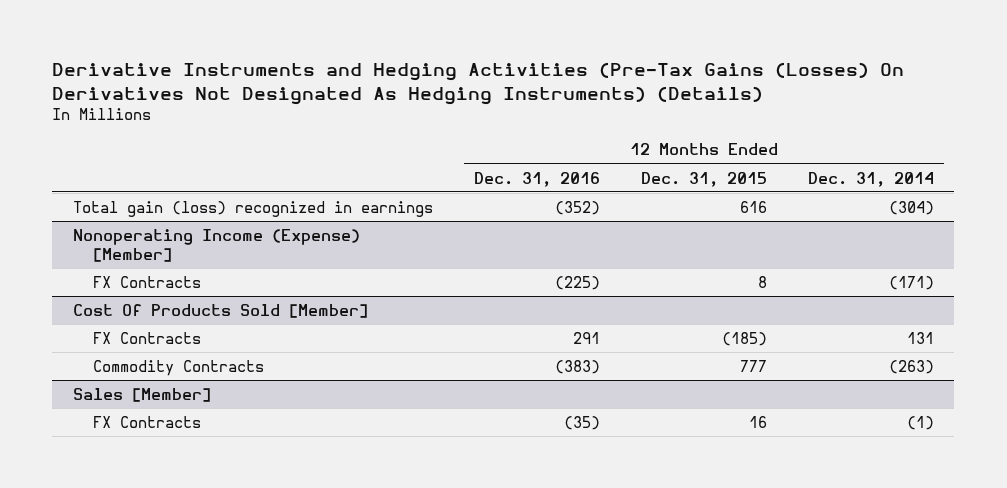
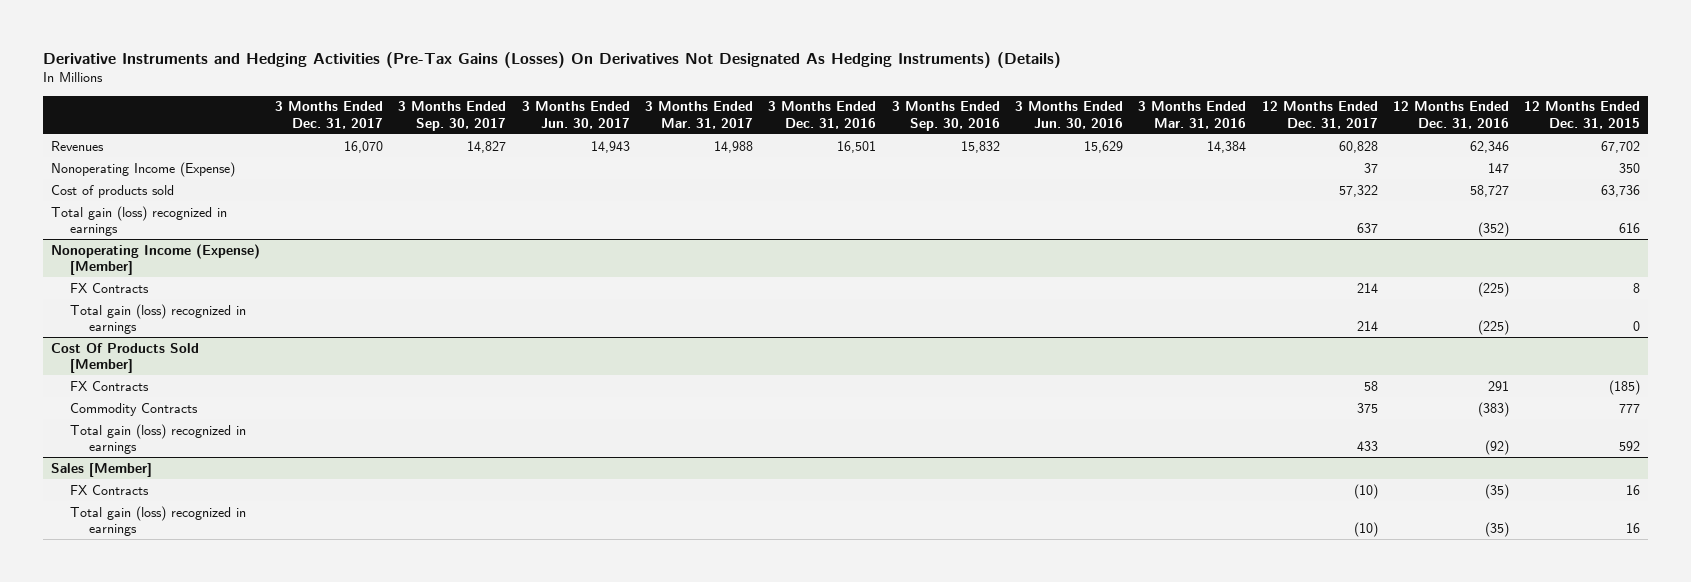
- | 12 Months Ended Dec. 31, 2016 | 12 Months Ended Dec. 31, 2015 | 12 Months Ended Dec. 31, 2014
+ | 3 Months Ended Dec. 31, 2017 | 3 Months Ended Sep. 30, 2017 | 3 Months Ended Jun. 30, 2017 | 3 Months Ended Mar. 31, 2017 | 3 Months Ended Dec. 31, 2016 | 3 Months Ended Sep. 30, 2016 | 3 Months Ended Jun. 30, 2016 | 3 Months Ended Mar. 31, 2016 | 12 Months Ended Dec. 31, 2017 | 12 Months Ended Dec. 31, 2016 | 12 Months Ended Dec. 31, 2015
+ Revenues | 16,070 | 14,827 | 14,943 | 14,988 | 16,501 | 15,832 | 15,629 | 14,384 | 60,828 | 62,346 | 67,702
+ Nonoperating Income (Expense) | | | | | | | | | 37 | 147 | 350
+ Cost of products sold | | | | | | | | | 57,322 | 58,727 | 63,736
@ Nonoperating Income (Expense) [Member]
+ Total gain (loss) recognized in earnings | | | | | | | | | 214 | (225) | 0
@ Cost Of Products Sold [Member]
+ Total gain (loss) recognized in earnings | | | | | | | | | 433 | (92) | 592
@ Sales [Member]
+ Total gain (loss) recognized in earnings | | | | | | | | | (10) | (35) | 16

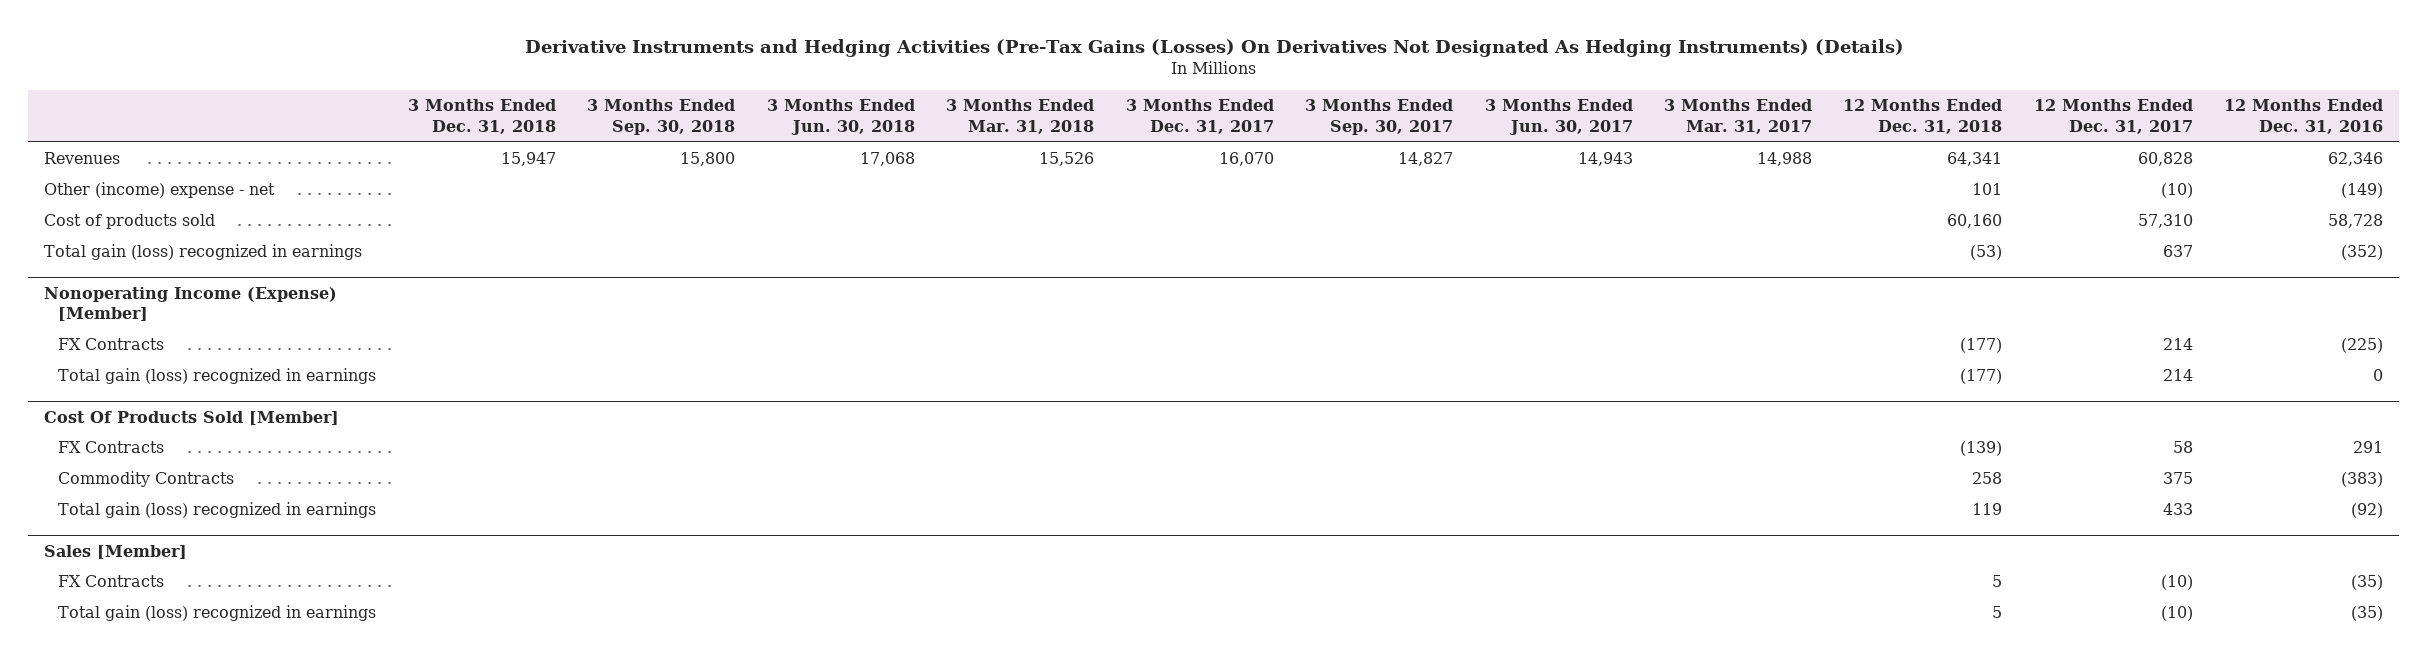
- | 3 Months Ended Dec. 31, 2017 | 3 Months Ended Sep. 30, 2017 | 3 Months Ended Jun. 30, 2017 | 3 Months Ended Mar. 31, 2017 | 3 Months Ended Dec. 31, 2016 | 3 Months Ended Sep. 30, 2016 | 3 Months Ended Jun. 30, 2016 | 3 Months Ended Mar. 31, 2016 | 12 Months Ended Dec. 31, 2017 | 12 Months Ended Dec. 31, 2016 | 12 Months Ended Dec. 31, 2015
+ | 3 Months Ended Dec. 31, 2018 | 3 Months Ended Sep. 30, 2018 | 3 Months Ended Jun. 30, 2018 | 3 Months Ended Mar. 31, 2018 | 3 Months Ended Dec. 31, 2017 | 3 Months Ended Sep. 30, 2017 | 3 Months Ended Jun. 30, 2017 | 3 Months Ended Mar. 31, 2017 | 12 Months Ended Dec. 31, 2018 | 12 Months Ended Dec. 31, 2017 | 12 Months Ended Dec. 31, 2016
- Nonoperating Income (Expense) | | | | | | | | | 37 | 147 | 350
- Cost of products sold | | | | | | | | | 57,322 | 58,727 | 63,736
+ Other (income) expense - net | | | | | | | | | 101 | (10) | (149)
+ Cost of products sold | | | | | | | | | 60,160 | 57,310 | 58,728
@ Nonoperating Income (Expense) [Member]
- Total gain (loss) recognized in earnings | | | | | | | | | 214 | (225) | 0
+ Total gain (loss) recognized in earnings | | | | | | | | | (177) | 214 | 0

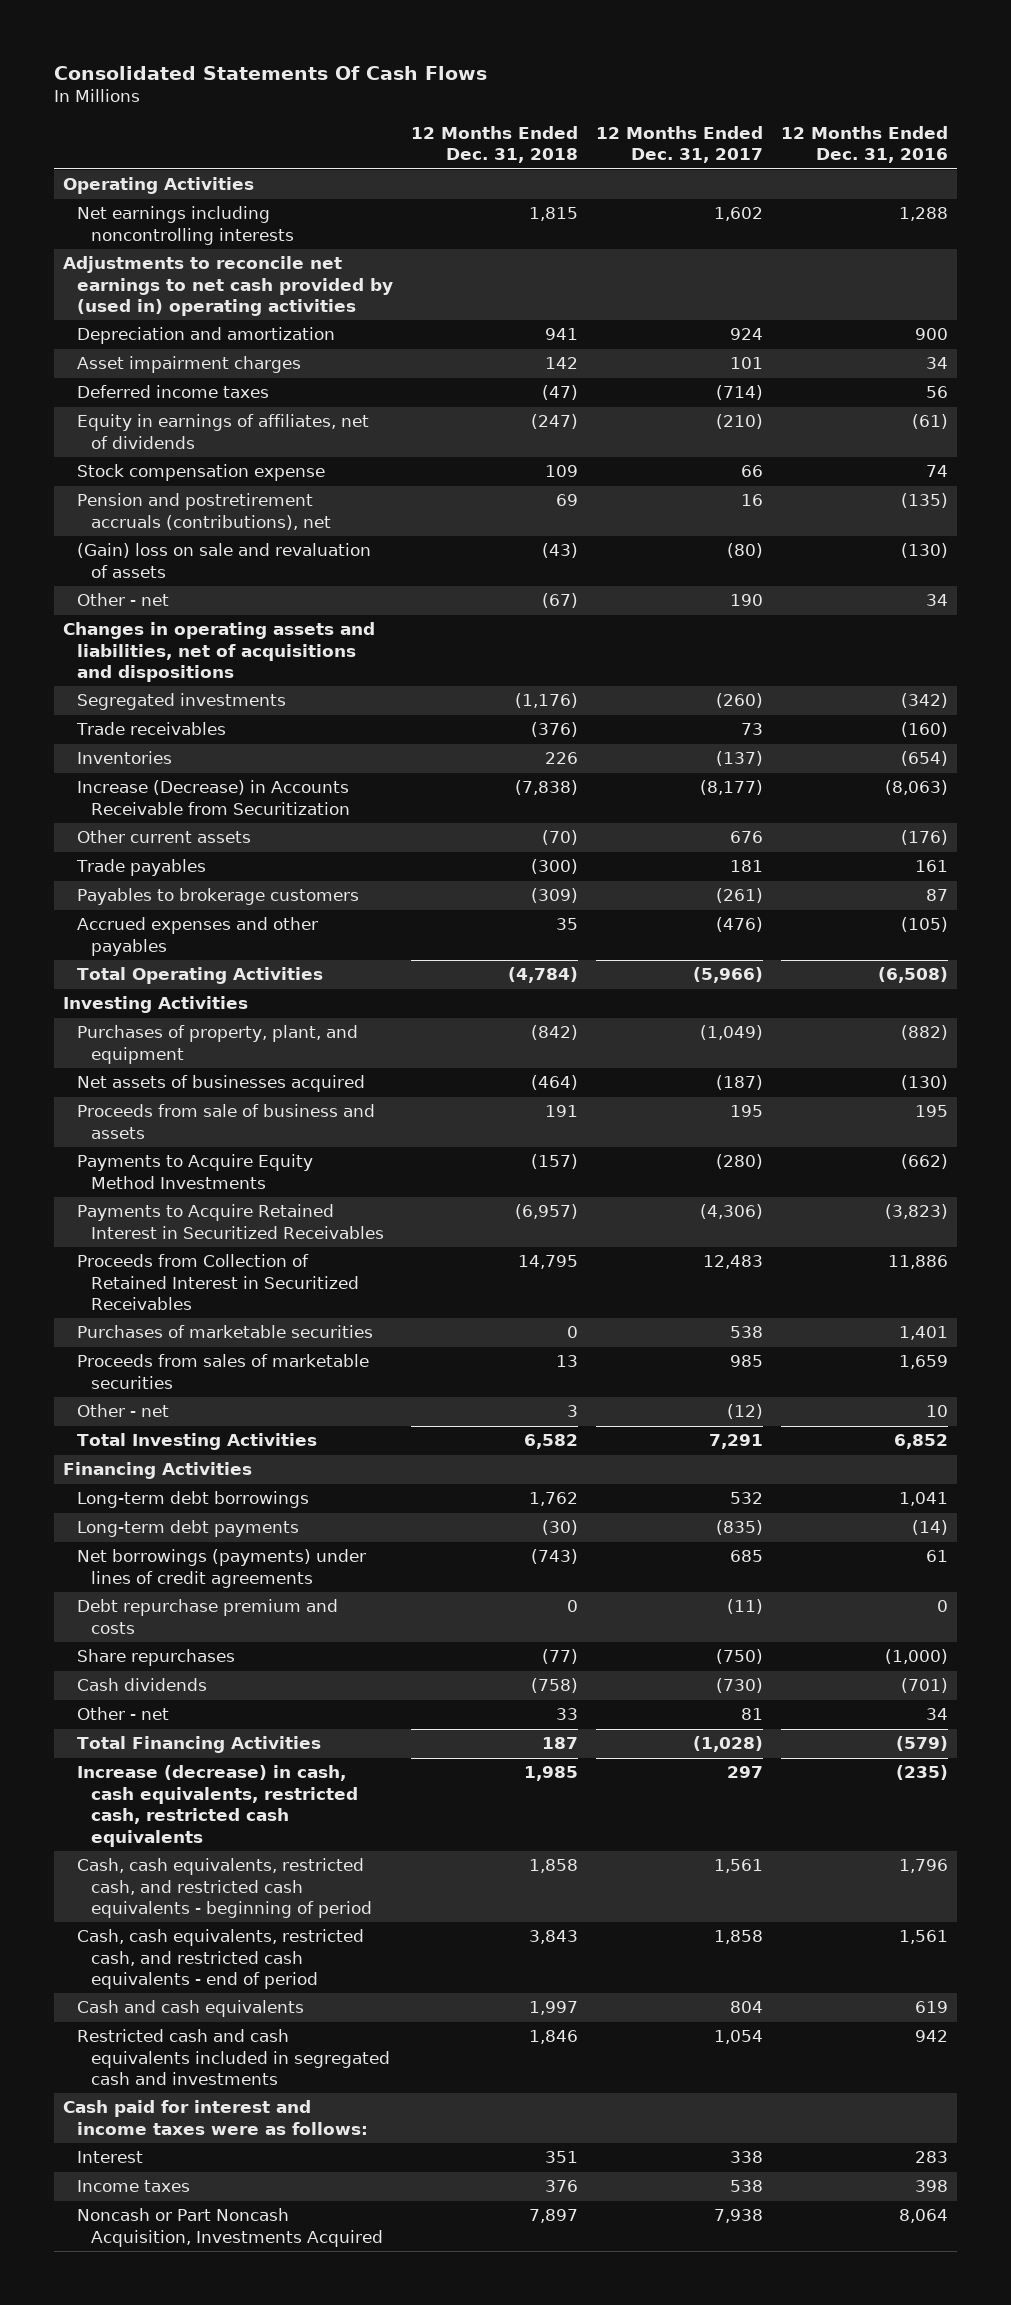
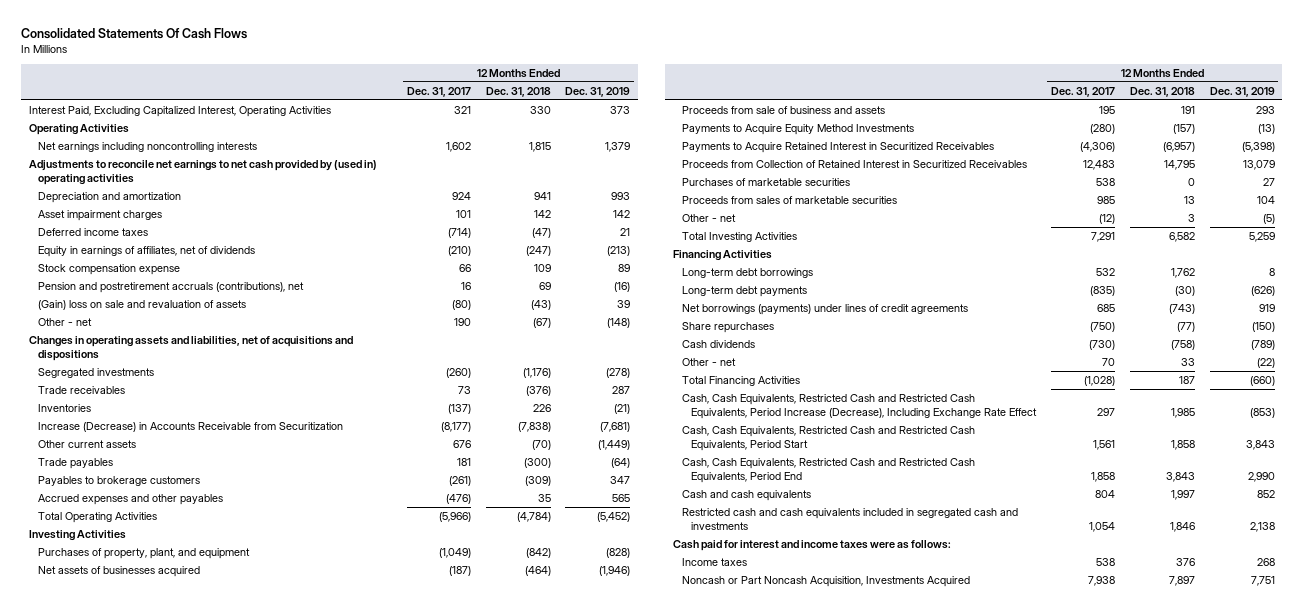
- | 12 Months Ended Dec. 31, 2018 | 12 Months Ended Dec. 31, 2017 | 12 Months Ended Dec. 31, 2016
+ | 12 Months Ended Dec. 31, 2017 | 12 Months Ended Dec. 31, 2018 | 12 Months Ended Dec. 31, 2019
+ Interest Paid, Excluding Capitalized Interest, Operating Activities | 321 | 330 | 373
- Debt repurchase premium and costs | 0 | (11) | 0
- Other - net | 33 | 81 | 34
+ Other - net | 70 | 33 | (22)
- Increase (decrease) in cash, cash equivalents, restricted cash, restricted cash equivalents | 1,985 | 297 | (235)
- Cash, cash equivalents, restricted cash, and restricted cash equivalents - beginning of period | 1,858 | 1,561 | 1,796
- Cash, cash equivalents, restricted cash, and restricted cash equivalents - end of period | 3,843 | 1,858 | 1,561
+ Cash, Cash Equivalents, Restricted Cash and Restricted Cash Equivalents, Period Increase (Decrease), Including Exchange Rate Effect | 297 | 1,985 | (853)
+ Cash, Cash Equivalents, Restricted Cash and Restricted Cash Equivalents, Period Start | 1,561 | 1,858 | 3,843
+ Cash, Cash Equivalents, Restricted Cash and Restricted Cash Equivalents, Period End | 1,858 | 3,843 | 2,990
- Interest | 351 | 338 | 283

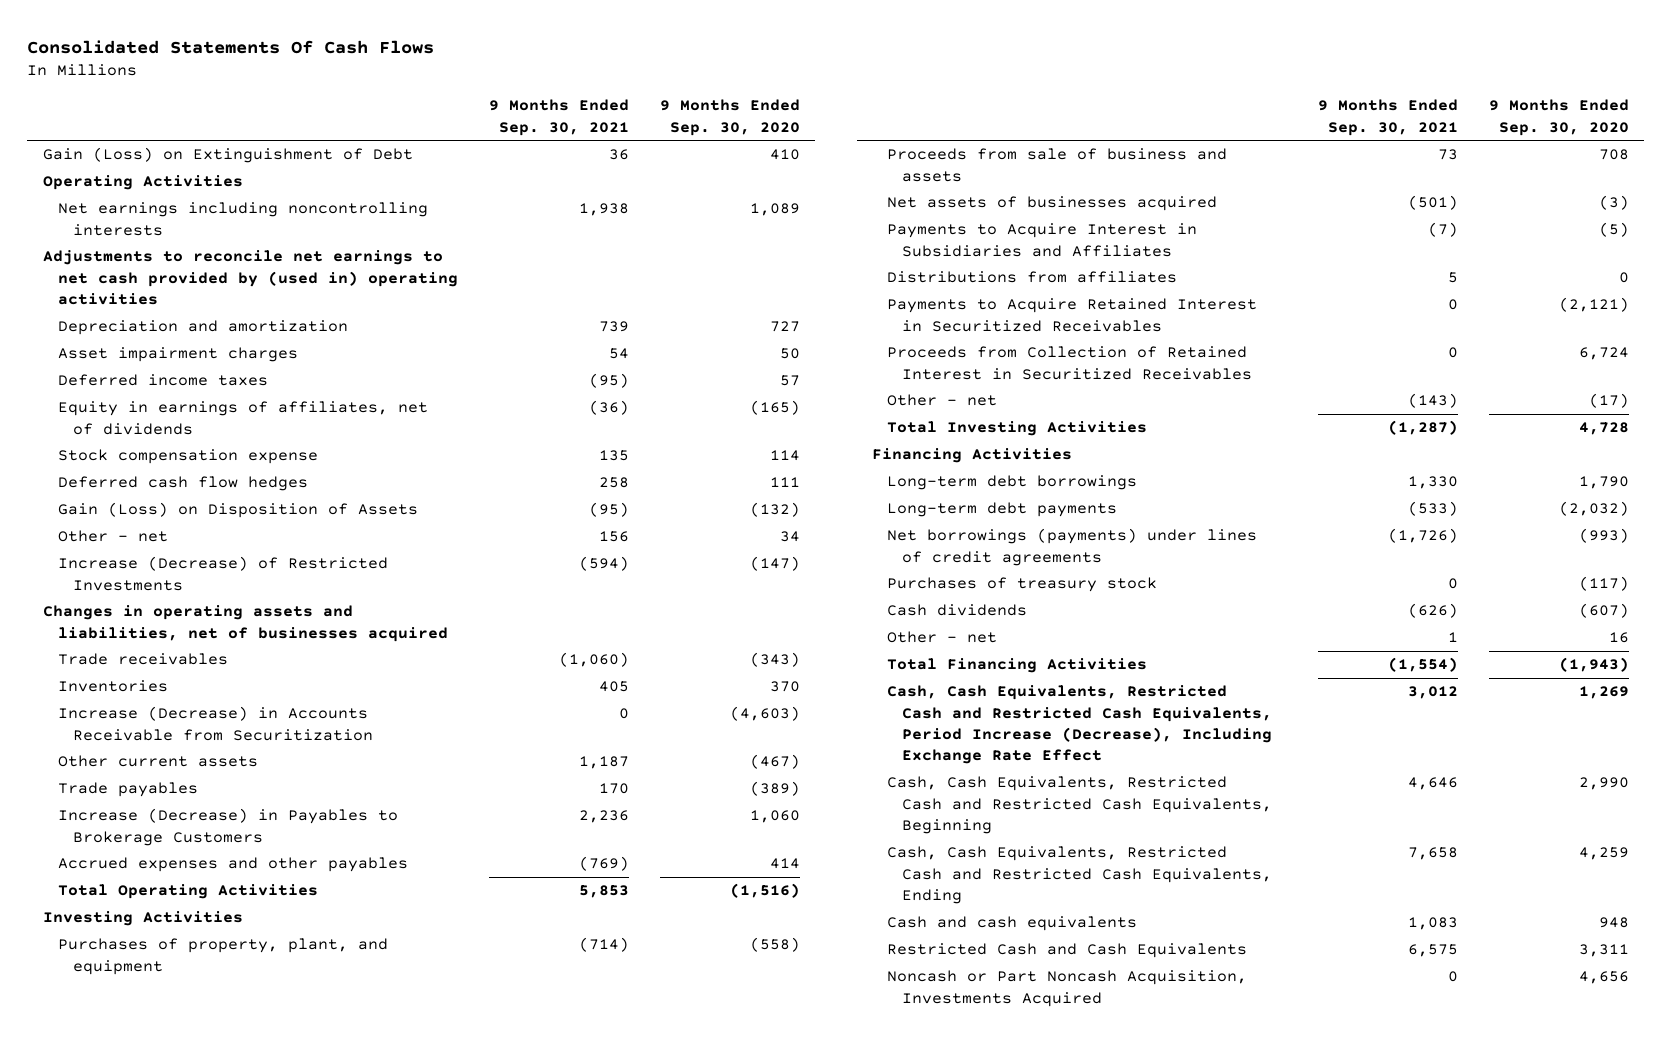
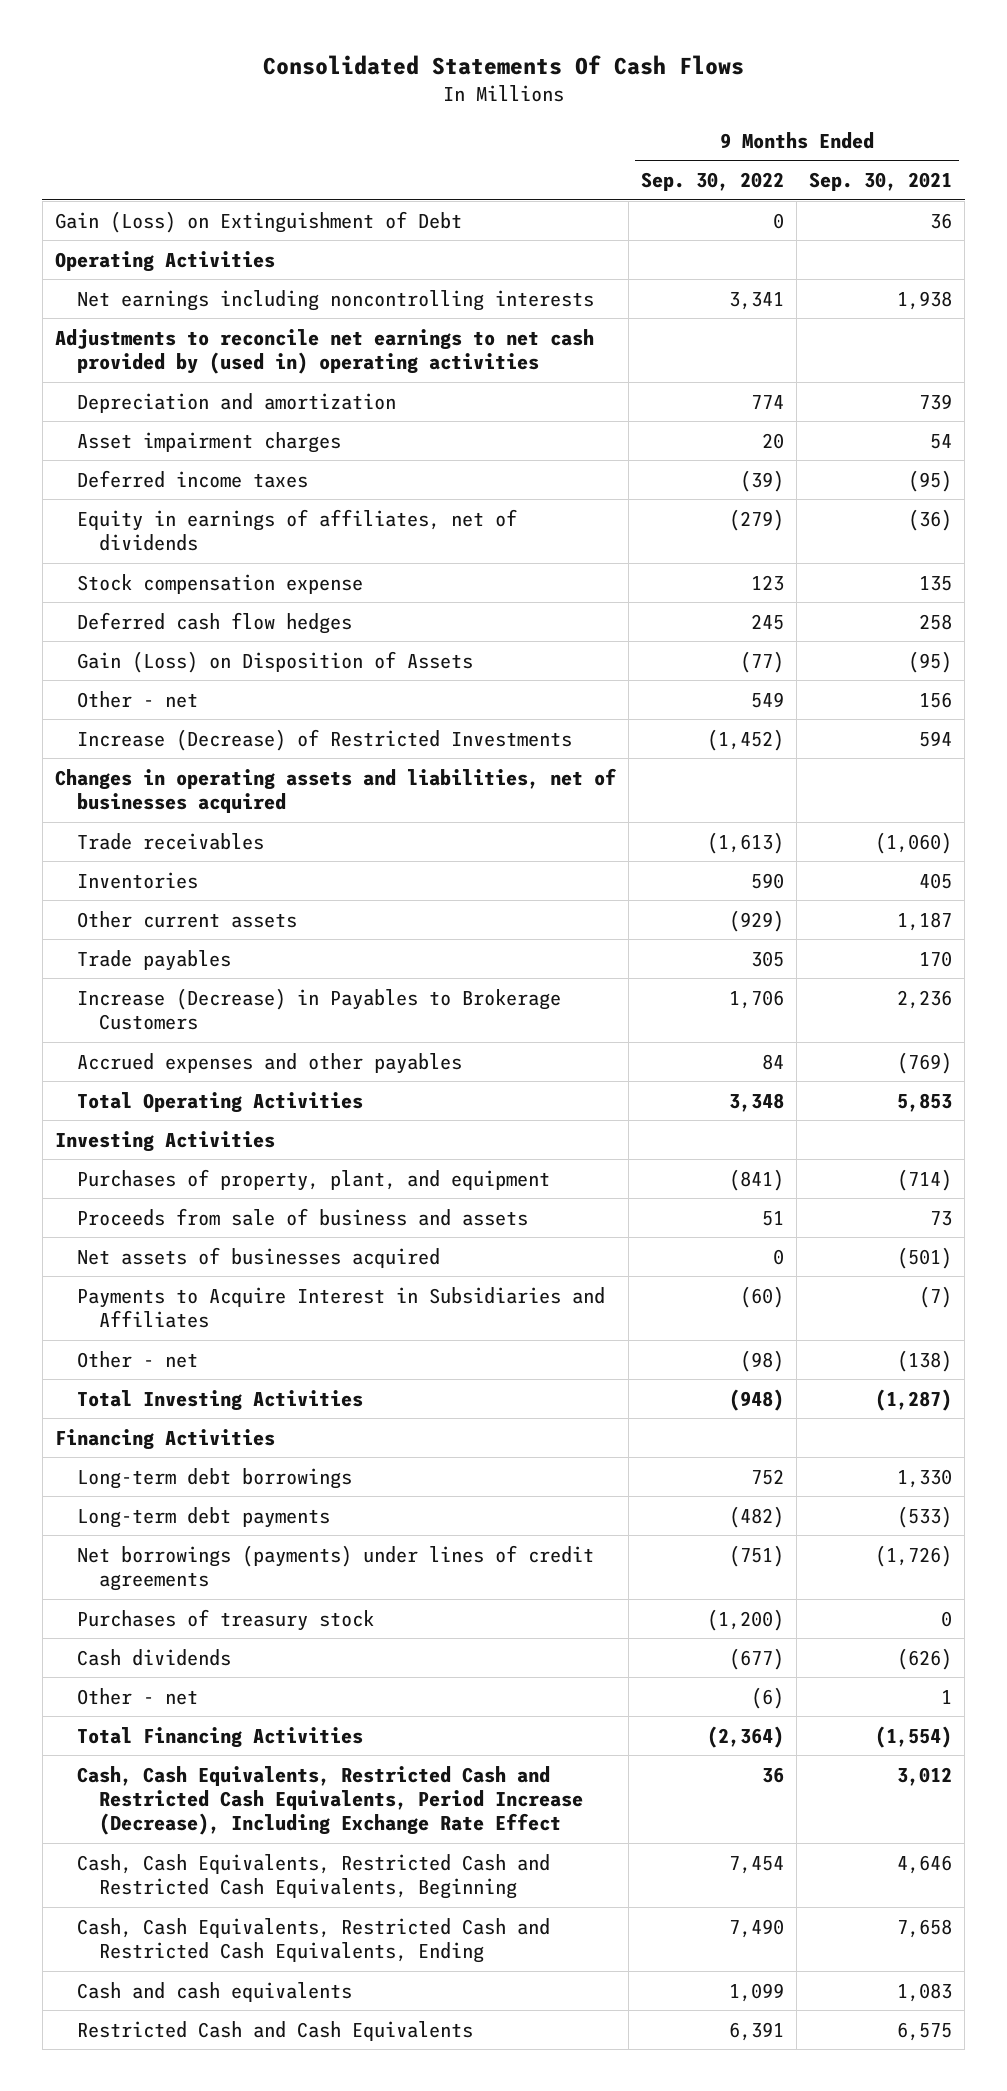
- | 9 Months Ended Sep. 30, 2021 | 9 Months Ended Sep. 30, 2020
+ | 9 Months Ended Sep. 30, 2022 | 9 Months Ended Sep. 30, 2021
- Increase (Decrease) of Restricted Investments | (594) | (147)
+ Increase (Decrease) of Restricted Investments | (1,452) | 594
- Increase (Decrease) in Accounts Receivable from Securitization | 0 | (4,603)
- Distributions from affiliates | 5 | 0
- Payments to Acquire Retained Interest in Securitized Receivables | 0 | (2,121)
- Proceeds from Collection of Retained Interest in Securitized Receivables | 0 | 6,724
- Other - net | (143) | (17)
+ Other - net | (98) | (138)
- Noncash or Part Noncash Acquisition, Investments Acquired | 0 | 4,656

